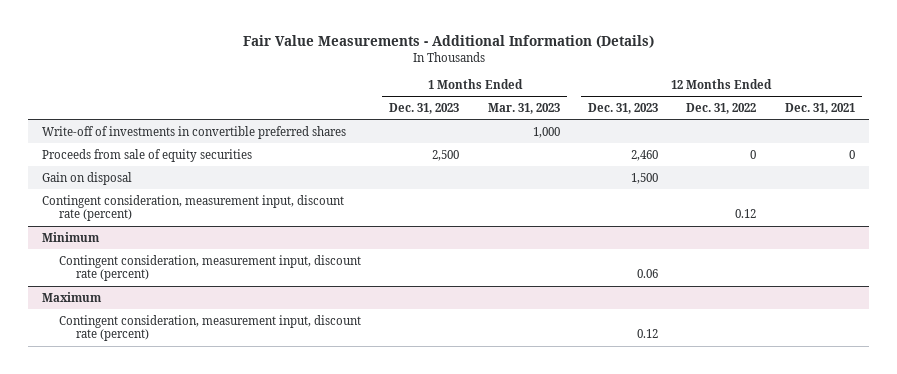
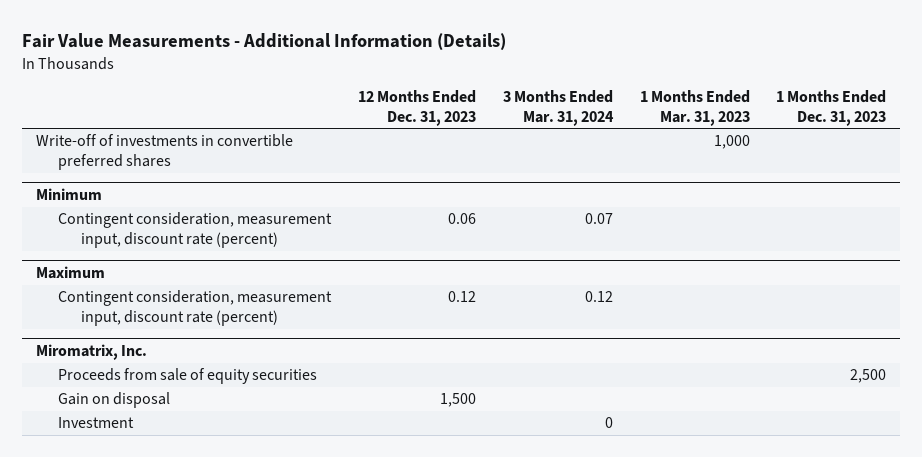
- | 1 Months Ended Dec. 31, 2023 | 1 Months Ended Mar. 31, 2023 | 12 Months Ended Dec. 31, 2023 | 12 Months Ended Dec. 31, 2022 | 12 Months Ended Dec. 31, 2021
+ | 12 Months Ended Dec. 31, 2023 | 3 Months Ended Mar. 31, 2024 | 1 Months Ended Mar. 31, 2023 | 1 Months Ended Dec. 31, 2023
- Proceeds from sale of equity securities | 2,500 | | 2,460 | 0 | 0
- Gain on disposal | | | 1,500 | |
- Contingent consideration, measurement input, discount rate (percent) | | | | 0.12 |
+ Miromatrix, Inc.
+ Proceeds from sale of equity securities | | | | 2,500
+ Gain on disposal | 1,500 | | |
+ Investment | | 0 | |

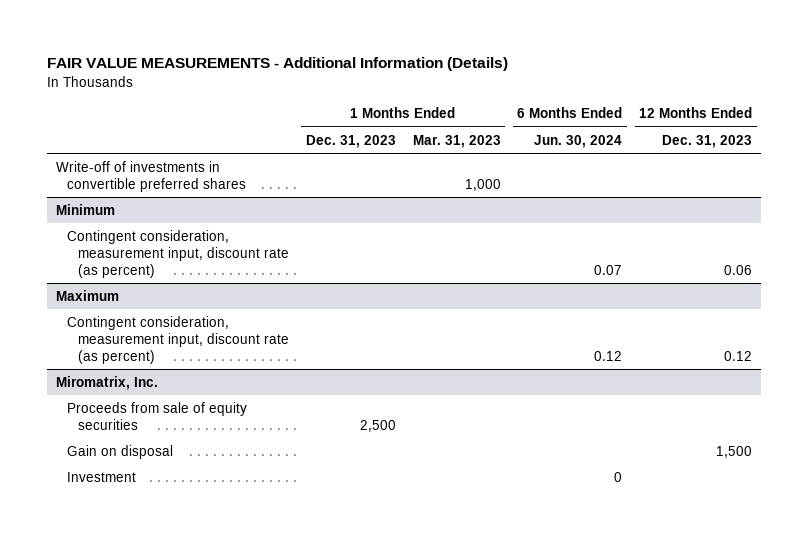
- Fair Value Measurements - Additional Information (Details)
+ FAIR VALUE MEASUREMENTS - Additional Information (Details)
- | 12 Months Ended Dec. 31, 2023 | 3 Months Ended Mar. 31, 2024 | 1 Months Ended Mar. 31, 2023 | 1 Months Ended Dec. 31, 2023
+ | 1 Months Ended Dec. 31, 2023 | 1 Months Ended Mar. 31, 2023 | 6 Months Ended Jun. 30, 2024 | 12 Months Ended Dec. 31, 2023
@ Minimum
- Contingent consideration, measurement input, discount rate (percent) | 0.06 | 0.07 | |
+ Contingent consideration, measurement input, discount rate (as percent) | | | 0.07 | 0.06
@ Maximum
- Contingent consideration, measurement input, discount rate (percent) | 0.12 | 0.12 | |
+ Contingent consideration, measurement input, discount rate (as percent) | | | 0.12 | 0.12

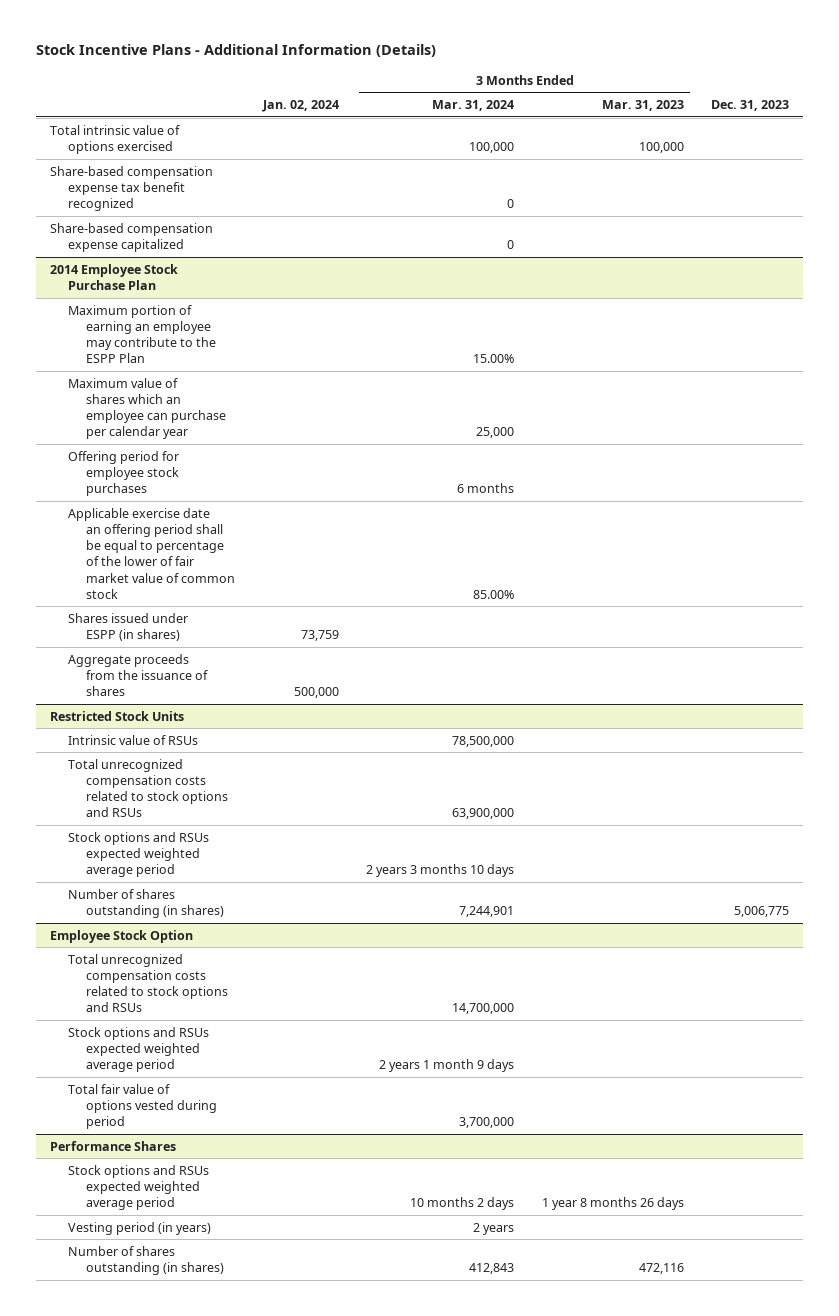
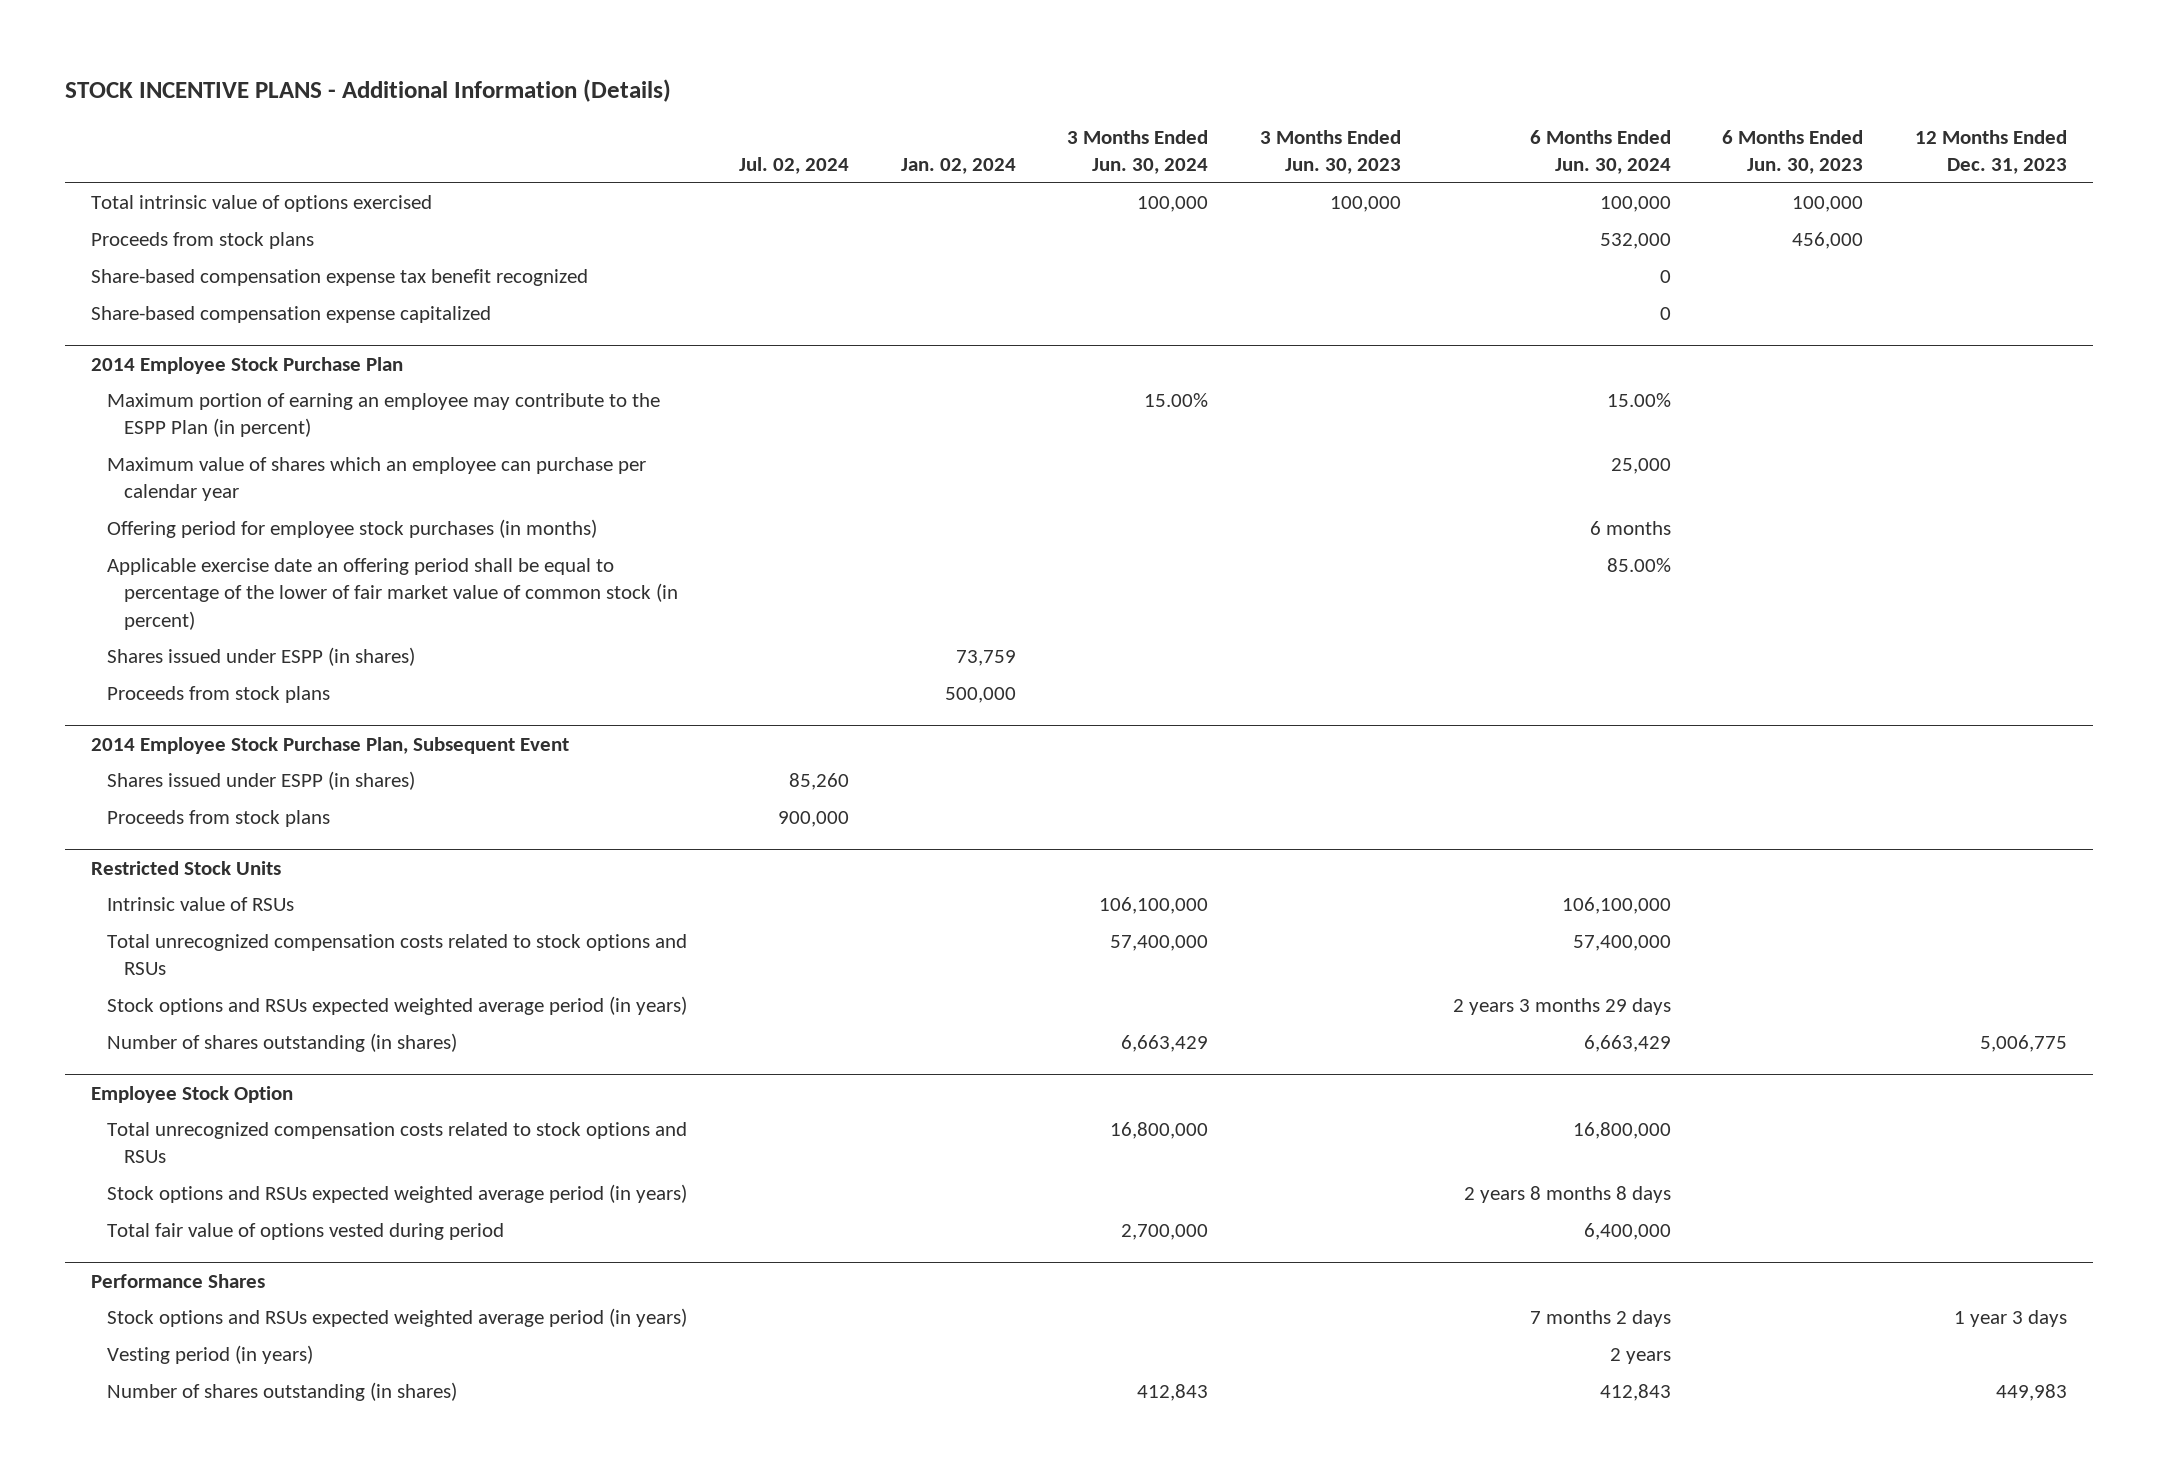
- Stock Incentive Plans - Additional Information (Details)
+ STOCK INCENTIVE PLANS - Additional Information (Details)
- | Jan. 02, 2024 | 3 Months Ended Mar. 31, 2024 | 3 Months Ended Mar. 31, 2023 | Dec. 31, 2023
+ | Jul. 02, 2024 | Jan. 02, 2024 | 3 Months Ended Jun. 30, 2024 | 3 Months Ended Jun. 30, 2023 | 6 Months Ended Jun. 30, 2024 | 6 Months Ended Jun. 30, 2023 | 12 Months Ended Dec. 31, 2023
+ Proceeds from stock plans | | | | | 532,000 | 456,000 |
@ 2014 Employee Stock Purchase Plan
- Maximum portion of earning an employee may contribute to the ESPP Plan | | 15.00% | |
+ Maximum portion of earning an employee may contribute to the ESPP Plan (in percent) | | | 15.00% | | 15.00% | |
- Offering period for employee stock purchases | | 6 months | |
- Applicable exercise date an offering period shall be equal to percentage of the lower of fair market value of common stock | | 85.00% | |
+ Offering period for employee stock purchases (in months) | | | | | 6 months | |
+ Applicable exercise date an offering period shall be equal to percentage of the lower of fair market value of common stock (in percent) | | | | | 85.00% | |
- Aggregate proceeds from the issuance of shares | 500,000 | | |
+ Proceeds from stock plans | | 500,000 | | | | |
+ 2014 Employee Stock Purchase Plan, Subsequent Event
+ Shares issued under ESPP (in shares) | 85,260 | | | | | |
+ Proceeds from stock plans | 900,000 | | | | | |
@ Restricted Stock Units
- Stock options and RSUs expected weighted average period | | 2 years 3 months 10 days | |
+ Stock options and RSUs expected weighted average period (in years) | | | | | 2 years 3 months 29 days | |
@ Employee Stock Option
- Stock options and RSUs expected weighted average period | | 2 years 1 month 9 days | |
+ Stock options and RSUs expected weighted average period (in years) | | | | | 2 years 8 months 8 days | |
@ Performance Shares
- Stock options and RSUs expected weighted average period | | 10 months 2 days | 1 year 8 months 26 days |
+ Stock options and RSUs expected weighted average period (in years) | | | | | 7 months 2 days | | 1 year 3 days

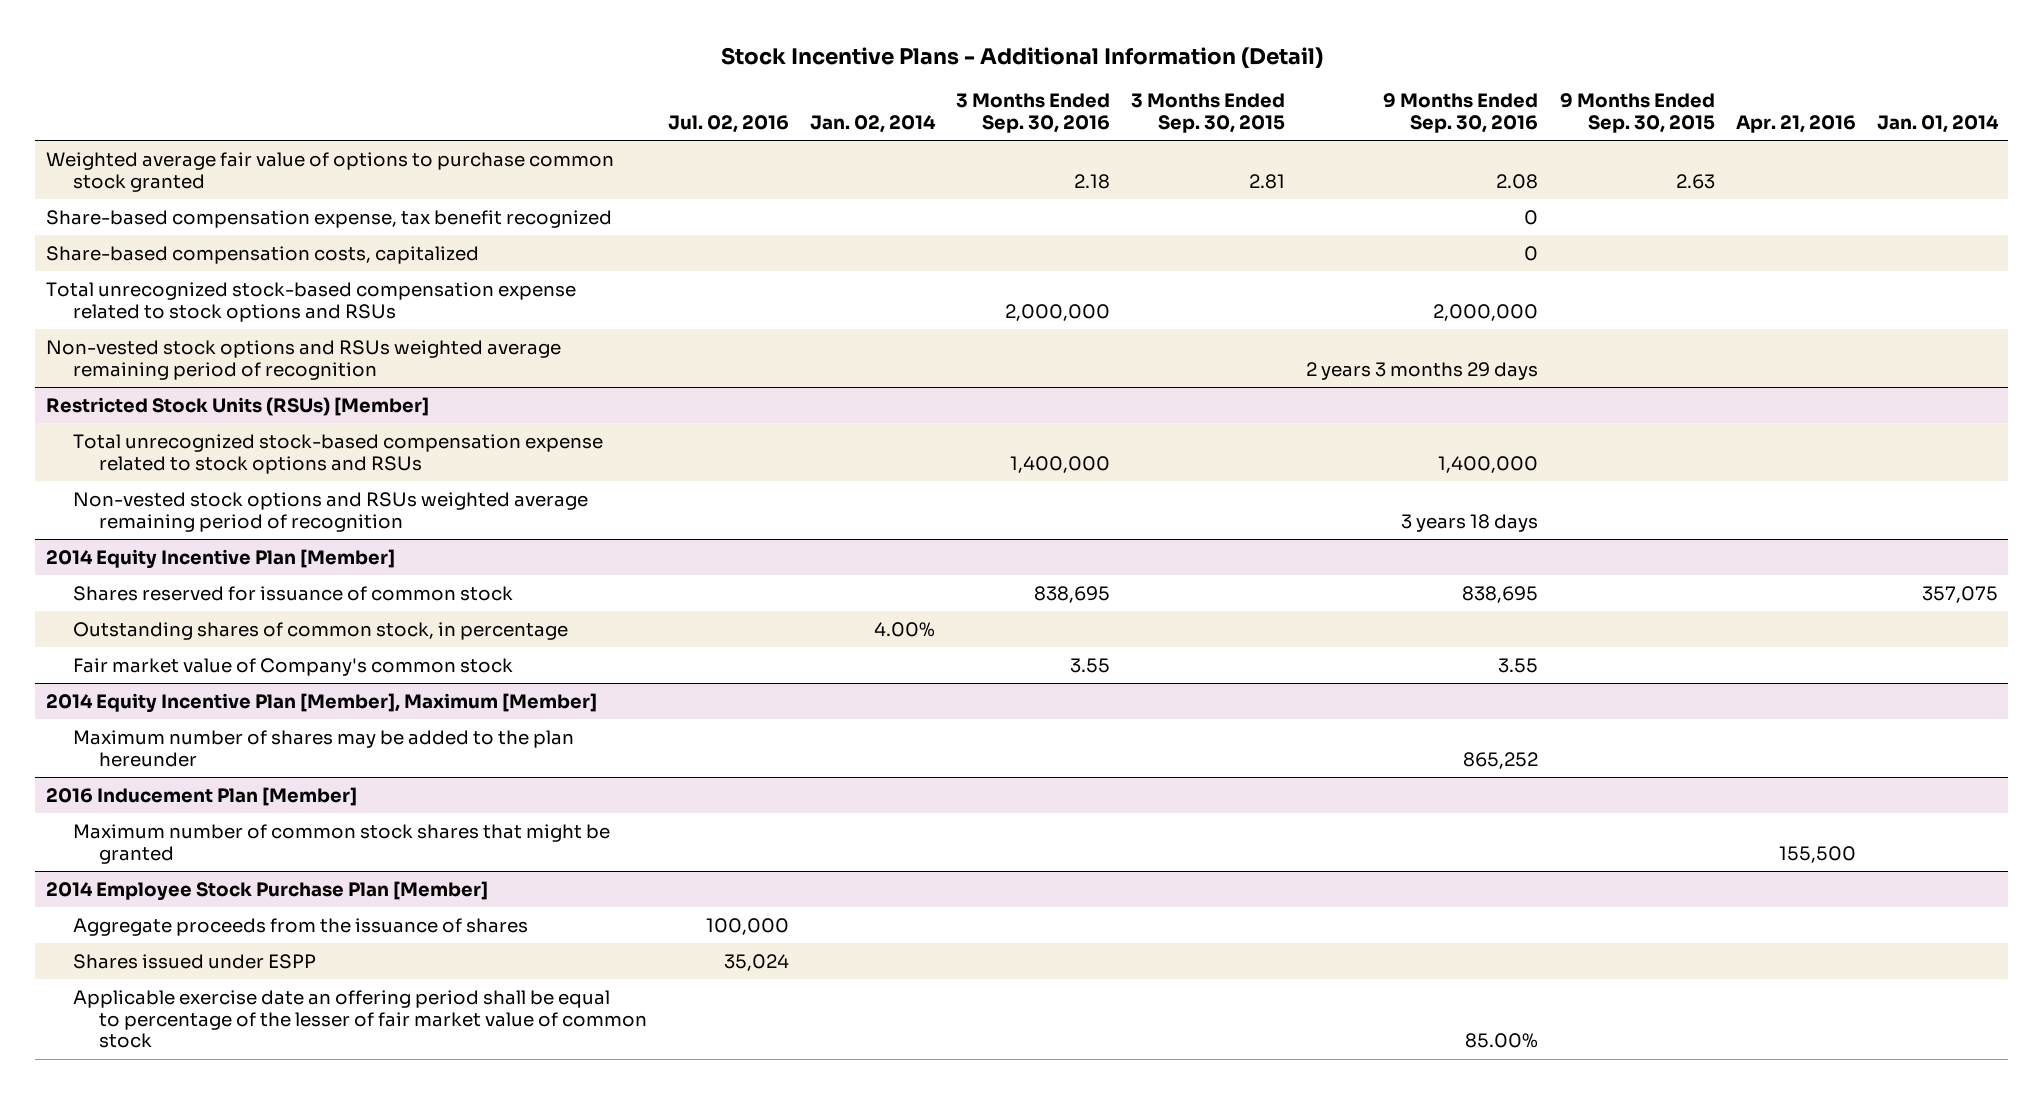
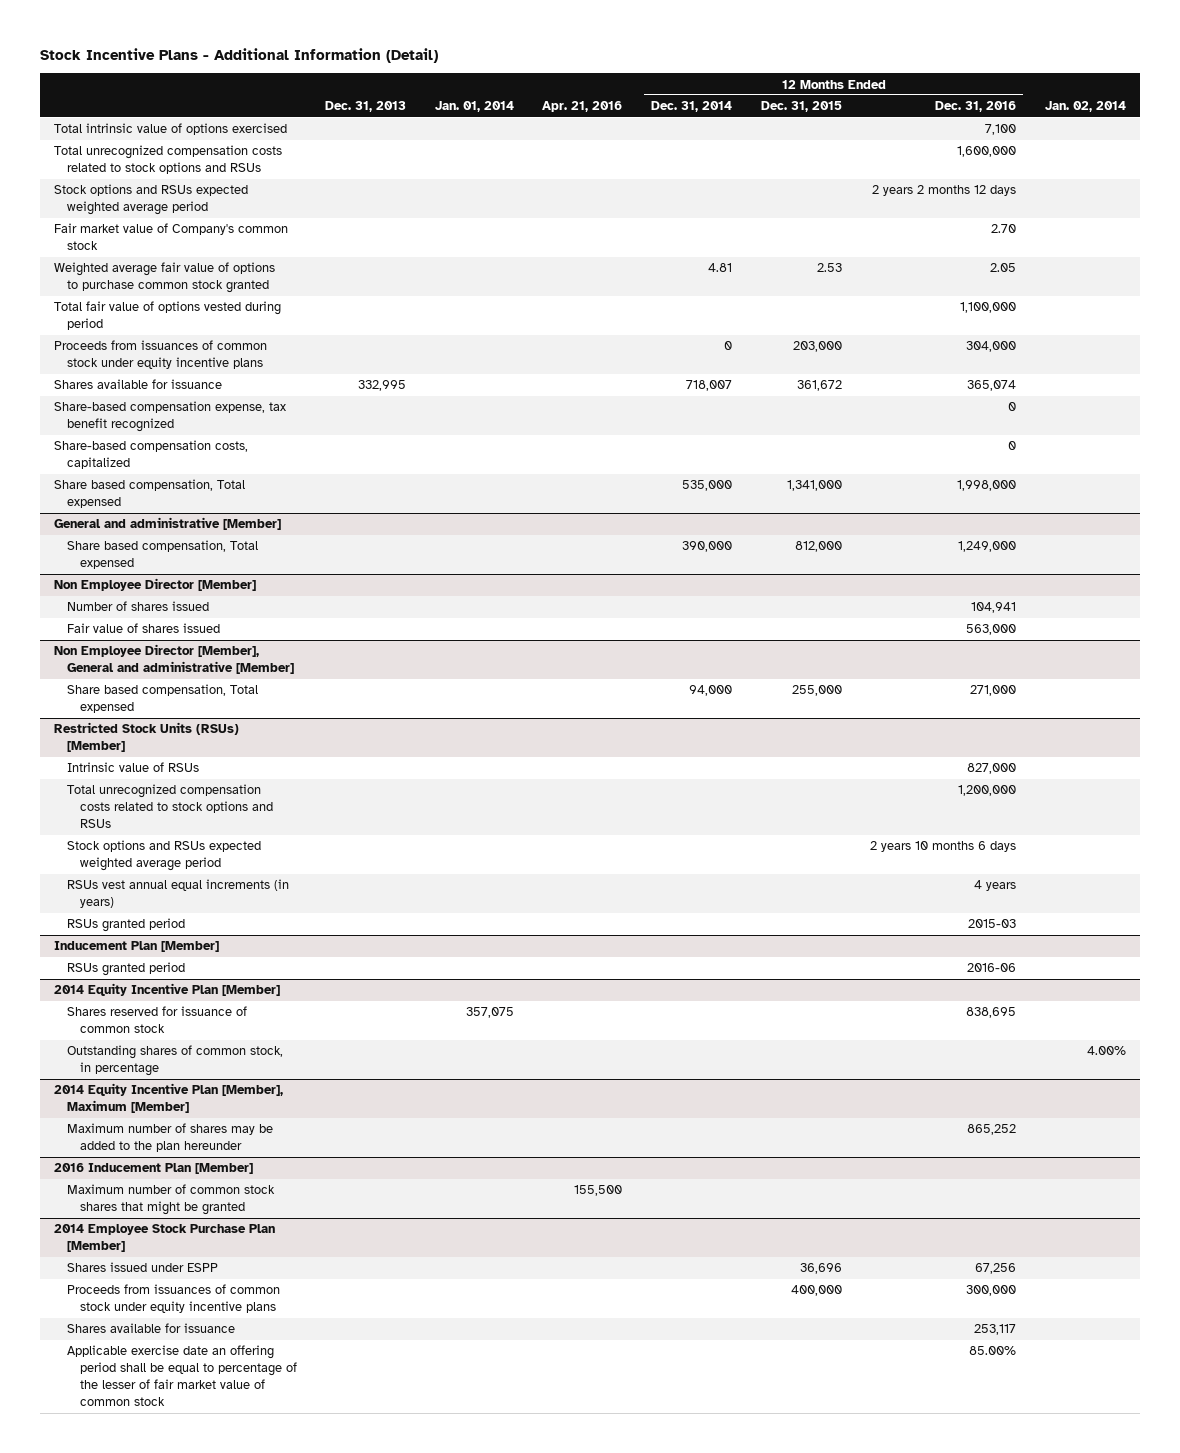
- | Jul. 02, 2016 | Jan. 02, 2014 | 3 Months Ended Sep. 30, 2016 | 3 Months Ended Sep. 30, 2015 | 9 Months Ended Sep. 30, 2016 | 9 Months Ended Sep. 30, 2015 | Apr. 21, 2016 | Jan. 01, 2014
+ | Dec. 31, 2013 | Jan. 01, 2014 | Apr. 21, 2016 | 12 Months Ended Dec. 31, 2014 | 12 Months Ended Dec. 31, 2015 | 12 Months Ended Dec. 31, 2016 | Jan. 02, 2014
+ Total intrinsic value of options exercised | | | | | | 7,100 |
+ Total unrecognized compensation costs related to stock options and RSUs | | | | | | 1,600,000 |
+ Stock options and RSUs expected weighted average period | | | | | | 2 years 2 months 12 days |
+ Fair market value of Company's common stock | | | | | | 2.70 |
+ Total fair value of options vested during period | | | | | | 1,100,000 |
+ Proceeds from issuances of common stock under equity incentive plans | | | | 0 | 203,000 | 304,000 |
+ Shares available for issuance | 332,995 | | | 718,007 | 361,672 | 365,074 |
- Total unrecognized stock-based compensation expense related to stock options and RSUs | | | 2,000,000 | | 2,000,000 | | |
- Non-vested stock options and RSUs weighted average remaining period of recognition | | | | | 2 years 3 months 29 days | | |
+ Share based compensation, Total expensed | | | | 535,000 | 1,341,000 | 1,998,000 |
+ General and administrative [Member]
+ Share based compensation, Total expensed | | | | 390,000 | 812,000 | 1,249,000 |
+ Non Employee Director [Member]
+ Number of shares issued | | | | | | 104,941 |
+ Fair value of shares issued | | | | | | 563,000 |
+ Non Employee Director [Member], General and administrative [Member]
+ Share based compensation, Total expensed | | | | 94,000 | 255,000 | 271,000 |
@ Restricted Stock Units (RSUs) [Member]
- Total unrecognized stock-based compensation expense related to stock options and RSUs | | | 1,400,000 | | 1,400,000 | | |
- Non-vested stock options and RSUs weighted average remaining period of recognition | | | | | 3 years 18 days | | |
+ Intrinsic value of RSUs | | | | | | 827,000 |
+ Total unrecognized compensation costs related to stock options and RSUs | | | | | | 1,200,000 |
+ Stock options and RSUs expected weighted average period | | | | | | 2 years 10 months 6 days |
+ RSUs vest annual equal increments (in years) | | | | | | 4 years |
+ RSUs granted period | | | | | | 2015-03 |
+ Inducement Plan [Member]
+ RSUs granted period | | | | | | 2016-06 |
@ 2014 Equity Incentive Plan [Member]
- Fair market value of Company's common stock | | | 3.55 | | 3.55 | | |
@ 2014 Employee Stock Purchase Plan [Member]
- Aggregate proceeds from the issuance of shares | 100,000 | | | | | | |
+ Proceeds from issuances of common stock under equity incentive plans | | | | | 400,000 | 300,000 |
+ Shares available for issuance | | | | | | 253,117 |

